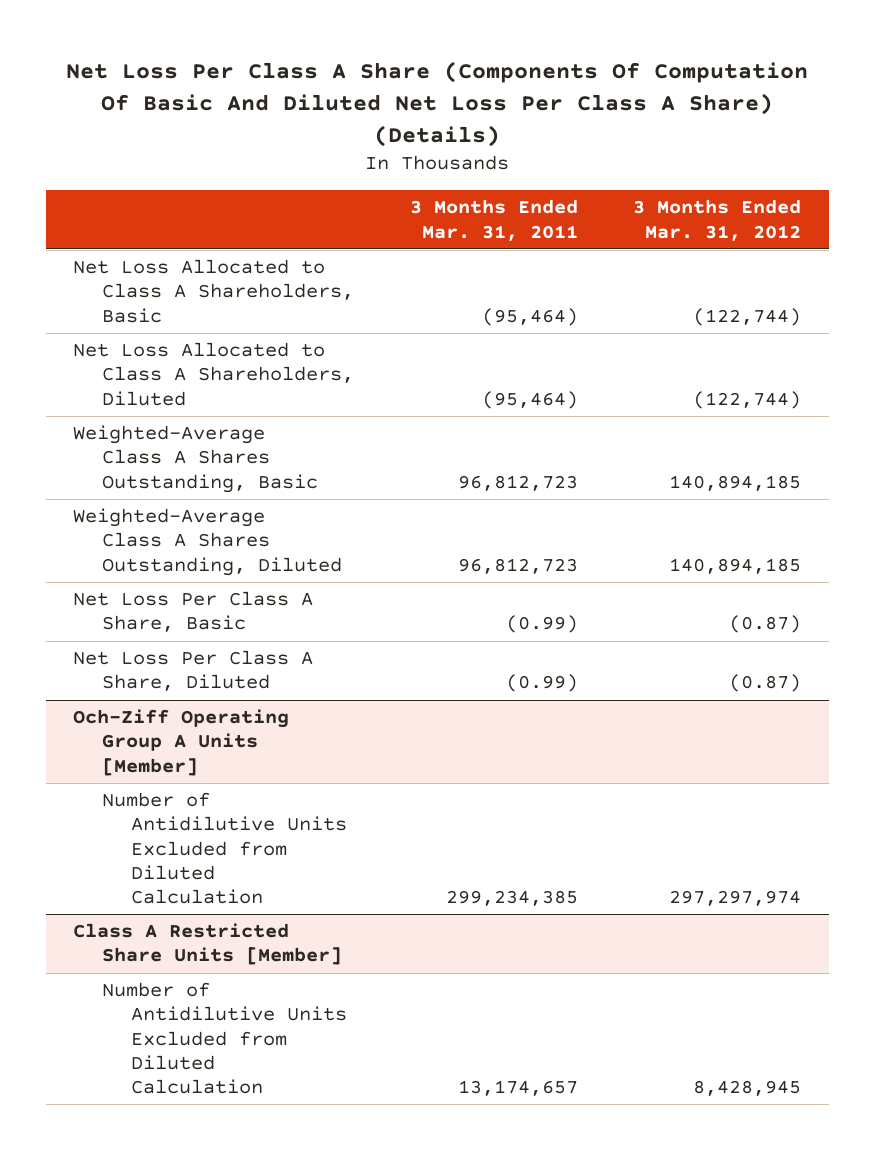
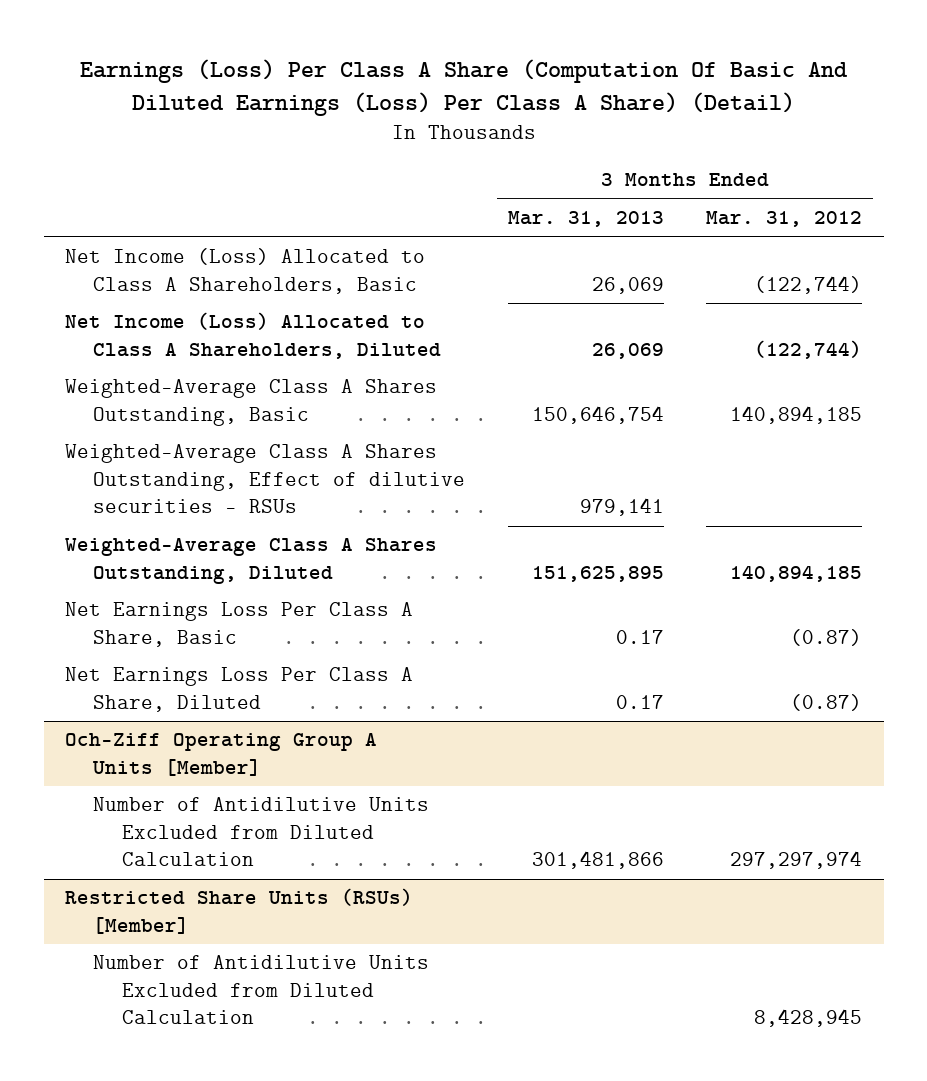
- Net Loss Per Class A Share (Components Of Computation Of Basic And Diluted Net Loss Per Class A Share) (Details)
+ Earnings (Loss) Per Class A Share (Computation Of Basic And Diluted Earnings (Loss) Per Class A Share) (Detail)
- | 3 Months Ended Mar. 31, 2011 | 3 Months Ended Mar. 31, 2012
+ | 3 Months Ended Mar. 31, 2013 | 3 Months Ended Mar. 31, 2012
- Net Loss Allocated to Class A Shareholders, Basic | (95,464) | (122,744)
- Net Loss Allocated to Class A Shareholders, Diluted | (95,464) | (122,744)
+ Net Income (Loss) Allocated to Class A Shareholders, Basic | 26,069 | (122,744)
+ Net Income (Loss) Allocated to Class A Shareholders, Diluted | 26,069 | (122,744)
+ Weighted-Average Class A Shares Outstanding, Effect of dilutive securities - RSUs | 979,141 |
- Net Loss Per Class A Share, Basic | (0.99) | (0.87)
- Net Loss Per Class A Share, Diluted | (0.99) | (0.87)
+ Net Earnings Loss Per Class A Share, Basic | 0.17 | (0.87)
+ Net Earnings Loss Per Class A Share, Diluted | 0.17 | (0.87)
- Class A Restricted Share Units [Member]
+ Restricted Share Units (RSUs) [Member]

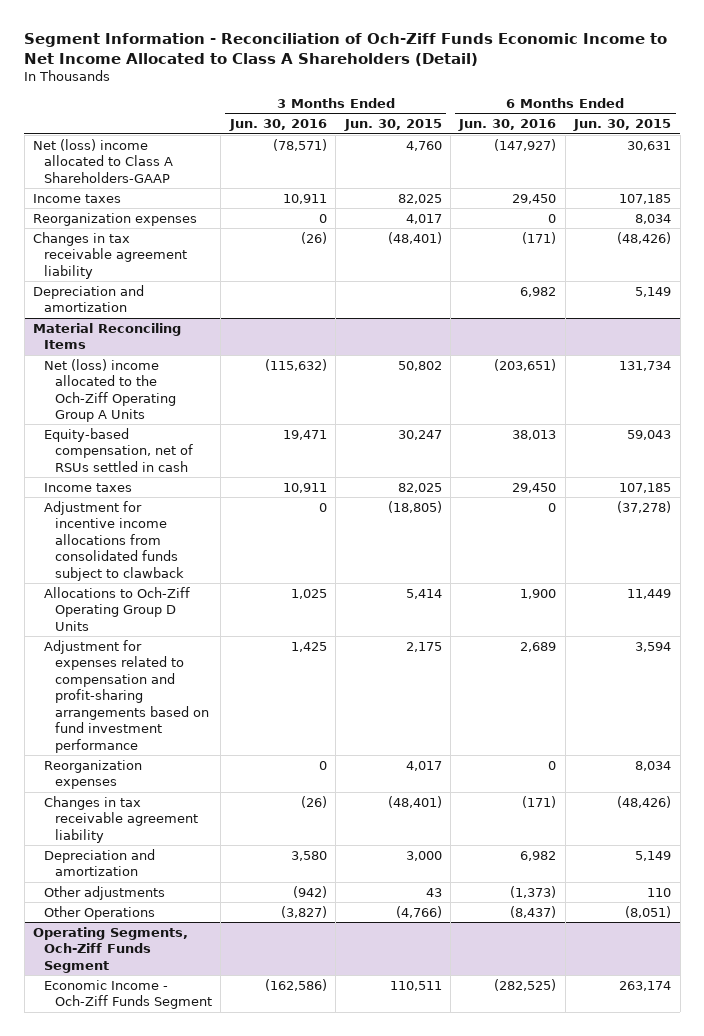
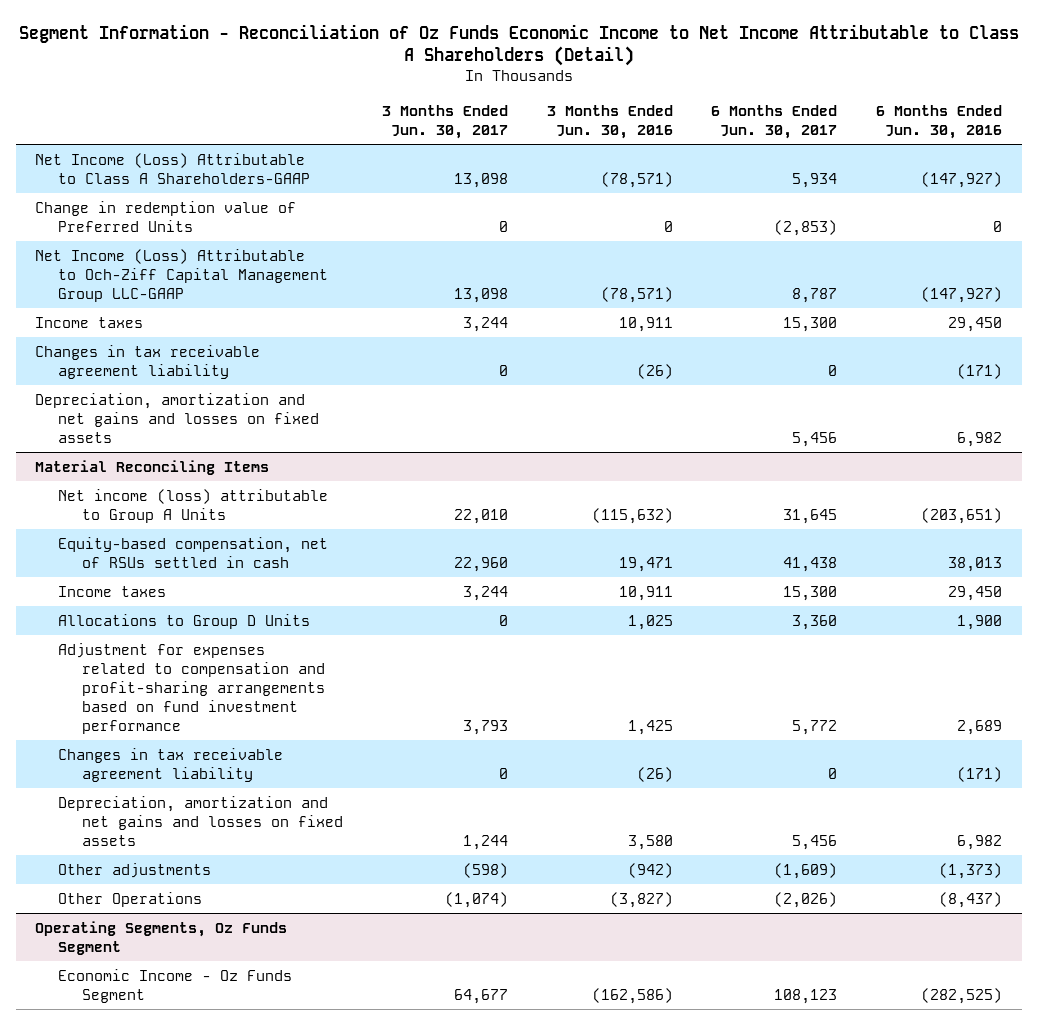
- Segment Information - Reconciliation of Och-Ziff Funds Economic Income to Net Income Allocated to Class A Shareholders (Detail)
+ Segment Information - Reconciliation of Oz Funds Economic Income to Net Income Attributable to Class A Shareholders (Detail)
- | 3 Months Ended Jun. 30, 2016 | 3 Months Ended Jun. 30, 2015 | 6 Months Ended Jun. 30, 2016 | 6 Months Ended Jun. 30, 2015
+ | 3 Months Ended Jun. 30, 2017 | 3 Months Ended Jun. 30, 2016 | 6 Months Ended Jun. 30, 2017 | 6 Months Ended Jun. 30, 2016
- Net (loss) income allocated to Class A Shareholders-GAAP | (78,571) | 4,760 | (147,927) | 30,631
+ Net Income (Loss) Attributable to Class A Shareholders-GAAP | 13,098 | (78,571) | 5,934 | (147,927)
+ Change in redemption value of Preferred Units | 0 | 0 | (2,853) | 0
+ Net Income (Loss) Attributable to Och-Ziff Capital Management Group LLC-GAAP | 13,098 | (78,571) | 8,787 | (147,927)
- Reorganization expenses | 0 | 4,017 | 0 | 8,034
- Depreciation and amortization | | | 6,982 | 5,149
+ Depreciation, amortization and net gains and losses on fixed assets | | | 5,456 | 6,982
@ Material Reconciling Items
- Net (loss) income allocated to the Och-Ziff Operating Group A Units | (115,632) | 50,802 | (203,651) | 131,734
+ Net income (loss) attributable to Group A Units | 22,010 | (115,632) | 31,645 | (203,651)
- Adjustment for incentive income allocations from consolidated funds subject to clawback | 0 | (18,805) | 0 | (37,278)
- Allocations to Och-Ziff Operating Group D Units | 1,025 | 5,414 | 1,900 | 11,449
+ Allocations to Group D Units | 0 | 1,025 | 3,360 | 1,900
- Reorganization expenses | 0 | 4,017 | 0 | 8,034
- Depreciation and amortization | 3,580 | 3,000 | 6,982 | 5,149
+ Depreciation, amortization and net gains and losses on fixed assets | 1,244 | 3,580 | 5,456 | 6,982
- Operating Segments, Och-Ziff Funds Segment
- Economic Income - Och-Ziff Funds Segment | (162,586) | 110,511 | (282,525) | 263,174
+ Operating Segments, Oz Funds Segment
+ Economic Income - Oz Funds Segment | 64,677 | (162,586) | 108,123 | (282,525)

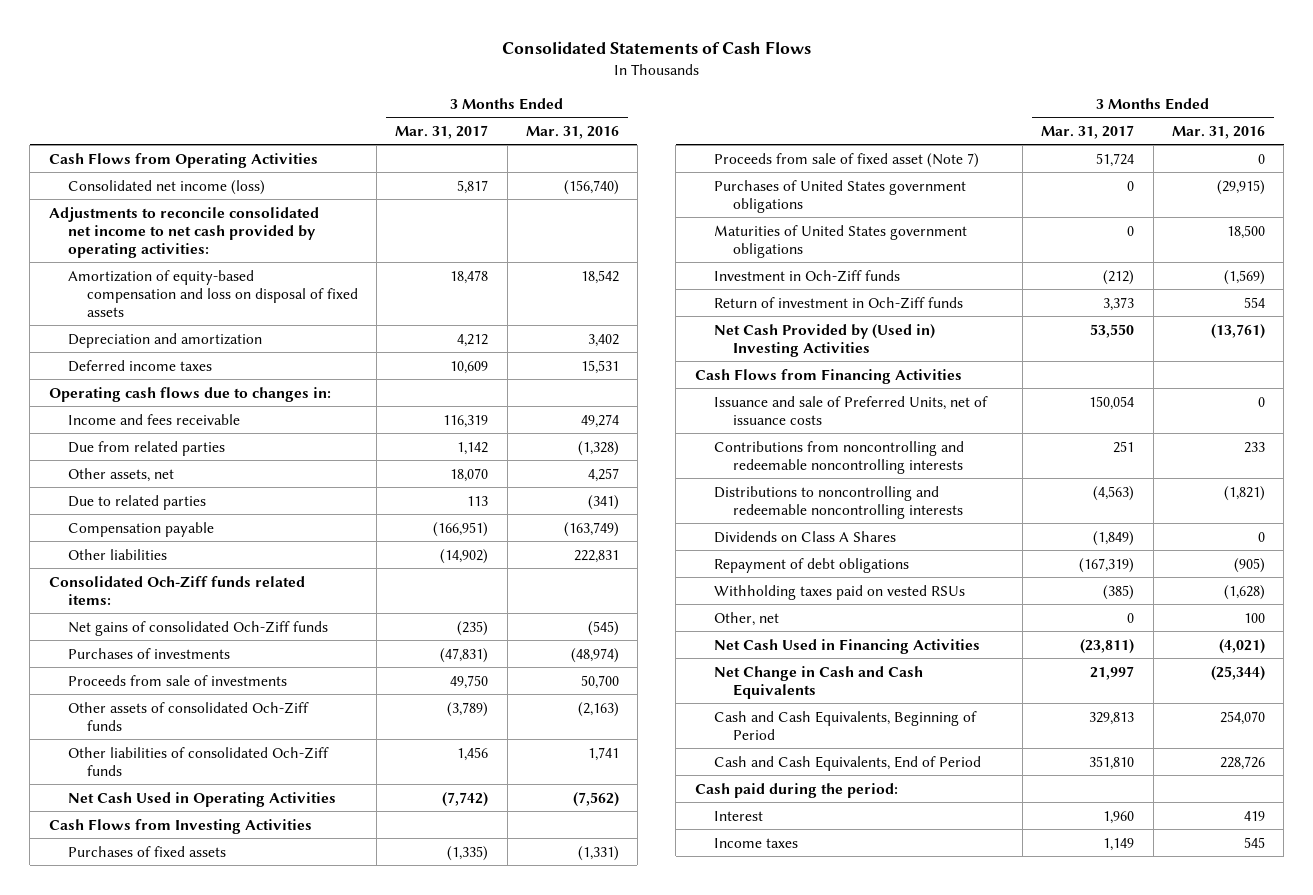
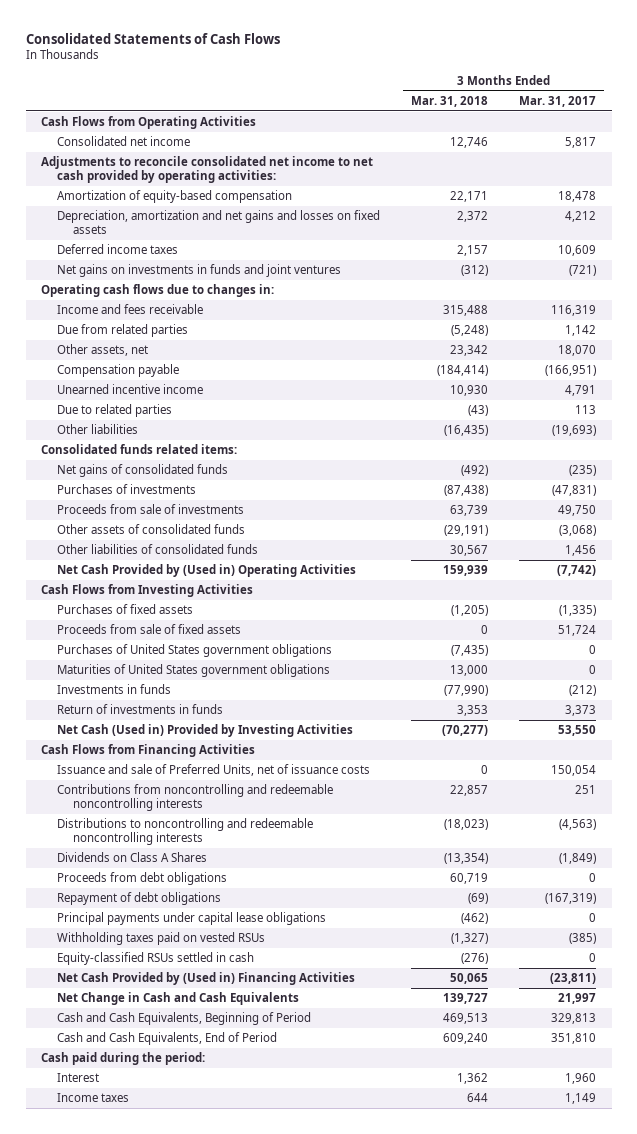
- | 3 Months Ended Mar. 31, 2017 | 3 Months Ended Mar. 31, 2016
+ | 3 Months Ended Mar. 31, 2018 | 3 Months Ended Mar. 31, 2017
- Consolidated net income (loss) | 5,817 | (156,740)
+ Consolidated net income | 12,746 | 5,817
- Amortization of equity-based compensation and loss on disposal of fixed assets | 18,478 | 18,542
- Depreciation and amortization | 4,212 | 3,402
+ Amortization of equity-based compensation | 22,171 | 18,478
+ Depreciation, amortization and net gains and losses on fixed assets | 2,372 | 4,212
+ Net gains on investments in funds and joint ventures | (312) | (721)
- Other liabilities | (14,902) | 222,831
- Consolidated Och-Ziff funds related items:
- Net gains of consolidated Och-Ziff funds | (235) | (545)
+ Unearned incentive income | 10,930 | 4,791
moved down: Due to related parties | (43) | 113
+ Other liabilities | (16,435) | (19,693)
+ Consolidated funds related items:
+ Net gains of consolidated funds | (492) | (235)
- Other assets of consolidated Och-Ziff funds | (3,789) | (2,163)
- Other liabilities of consolidated Och-Ziff funds | 1,456 | 1,741
- Net Cash Used in Operating Activities | (7,742) | (7,562)
+ Other assets of consolidated funds | (29,191) | (3,068)
+ Other liabilities of consolidated funds | 30,567 | 1,456
+ Net Cash Provided by (Used in) Operating Activities | 159,939 | (7,742)
- Proceeds from sale of fixed asset (Note 7) | 51,724 | 0
+ Proceeds from sale of fixed assets | 0 | 51,724
- Investment in Och-Ziff funds | (212) | (1,569)
- Return of investment in Och-Ziff funds | 3,373 | 554
- Net Cash Provided by (Used in) Investing Activities | 53,550 | (13,761)
+ Investments in funds | (77,990) | (212)
+ Return of investments in funds | 3,353 | 3,373
+ Net Cash (Used in) Provided by Investing Activities | (70,277) | 53,550
+ Proceeds from debt obligations | 60,719 | 0
+ Principal payments under capital lease obligations | (462) | 0
- Other, net | 0 | 100
- Net Cash Used in Financing Activities | (23,811) | (4,021)
+ Equity-classified RSUs settled in cash | (276) | 0
+ Net Cash Provided by (Used in) Financing Activities | 50,065 | (23,811)

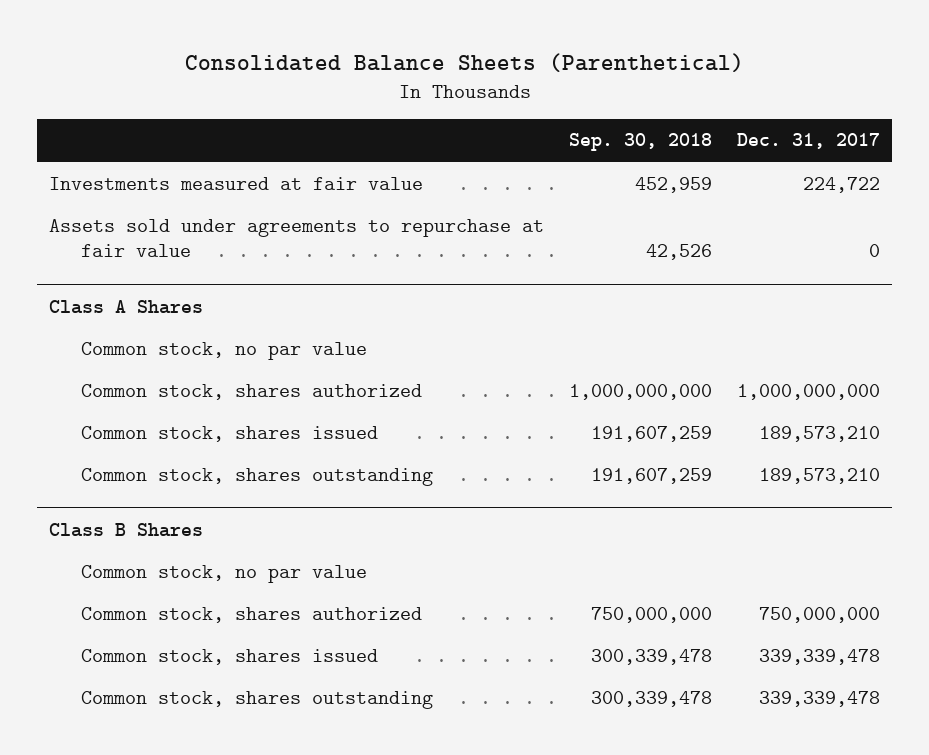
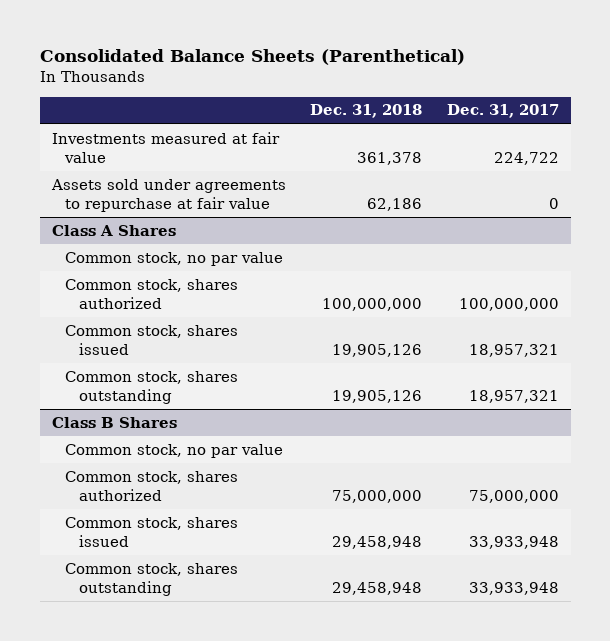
- | Sep. 30, 2018 | Dec. 31, 2017
+ | Dec. 31, 2018 | Dec. 31, 2017
@ Class A Shares
- Common stock, shares authorized | 1,000,000,000 | 1,000,000,000
- Common stock, shares issued | 191,607,259 | 189,573,210
- Common stock, shares outstanding | 191,607,259 | 189,573,210
+ Common stock, shares authorized | 100,000,000 | 100,000,000
+ Common stock, shares issued | 19,905,126 | 18,957,321
+ Common stock, shares outstanding | 19,905,126 | 18,957,321
@ Class B Shares
- Common stock, shares authorized | 750,000,000 | 750,000,000
- Common stock, shares issued | 300,339,478 | 339,339,478
- Common stock, shares outstanding | 300,339,478 | 339,339,478
+ Common stock, shares authorized | 75,000,000 | 75,000,000
+ Common stock, shares issued | 29,458,948 | 33,933,948
+ Common stock, shares outstanding | 29,458,948 | 33,933,948

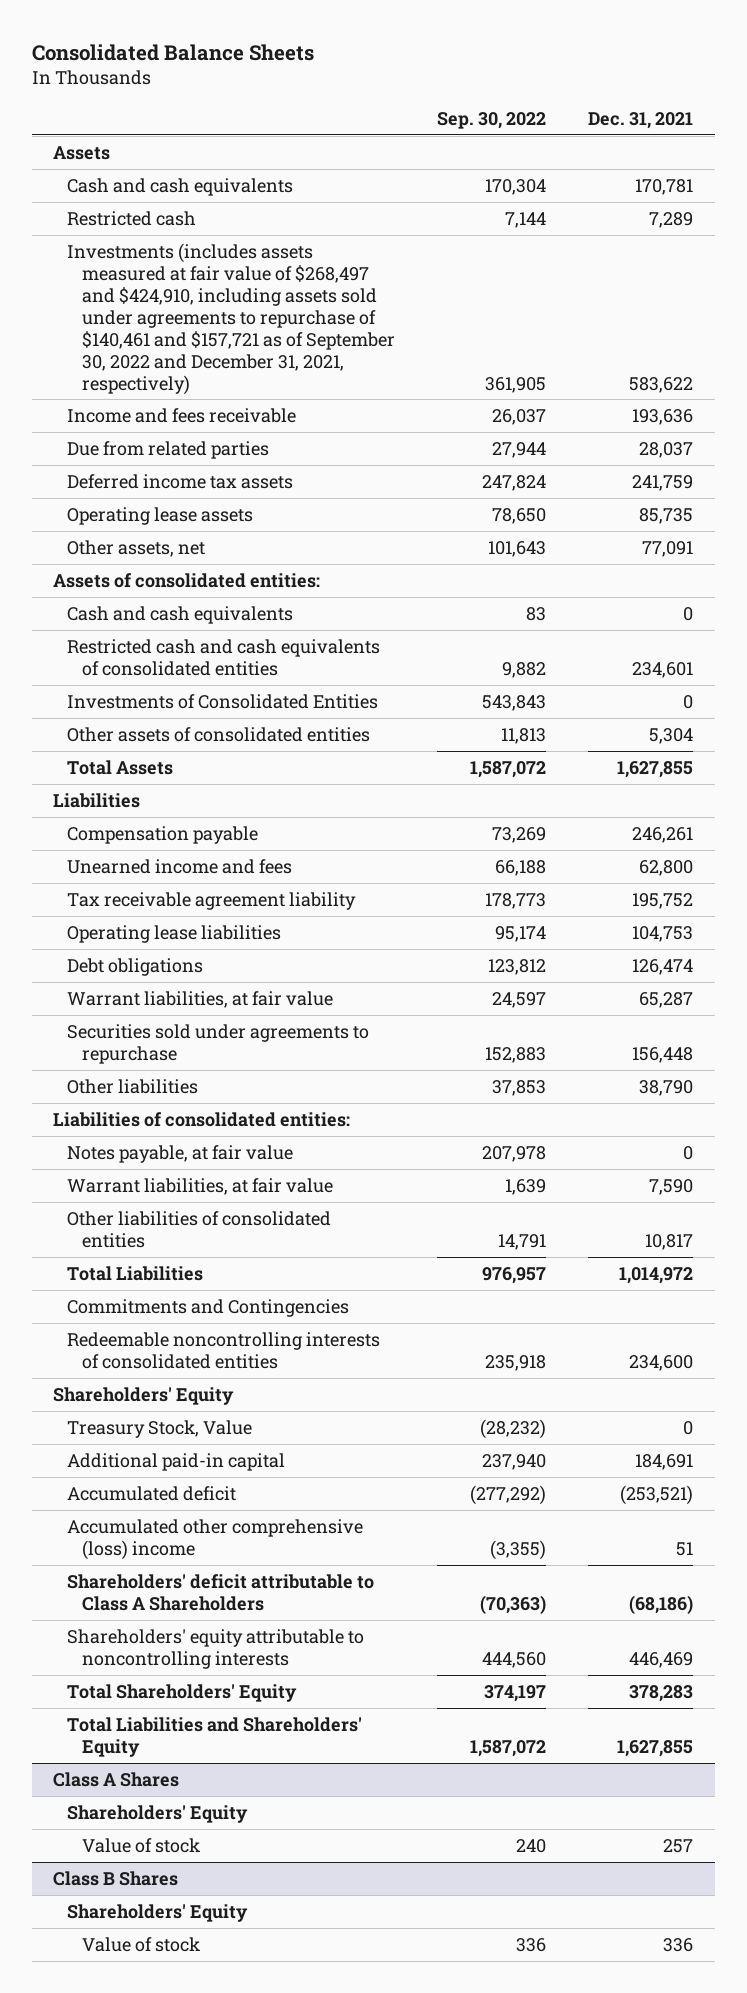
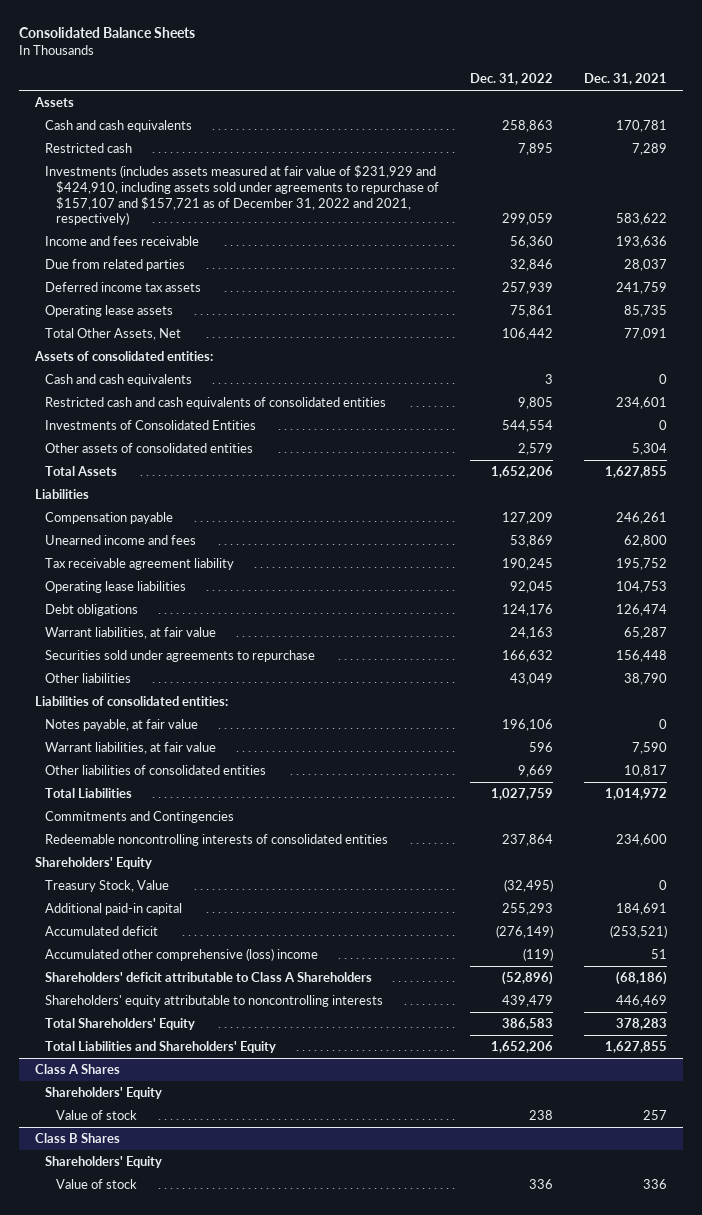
- | Sep. 30, 2022 | Dec. 31, 2021
+ | Dec. 31, 2022 | Dec. 31, 2021
- Investments (includes assets measured at fair value of $268,497 and $424,910, including assets sold under agreements to repurchase of $140,461 and $157,721 as of September 30, 2022 and December 31, 2021, respectively) | 361,905 | 583,622
+ Investments (includes assets measured at fair value of $231,929 and $424,910, including assets sold under agreements to repurchase of $157,107 and $157,721 as of December 31, 2022 and 2021, respectively) | 299,059 | 583,622
- Other assets, net | 101,643 | 77,091
+ Total Other Assets, Net | 106,442 | 77,091

